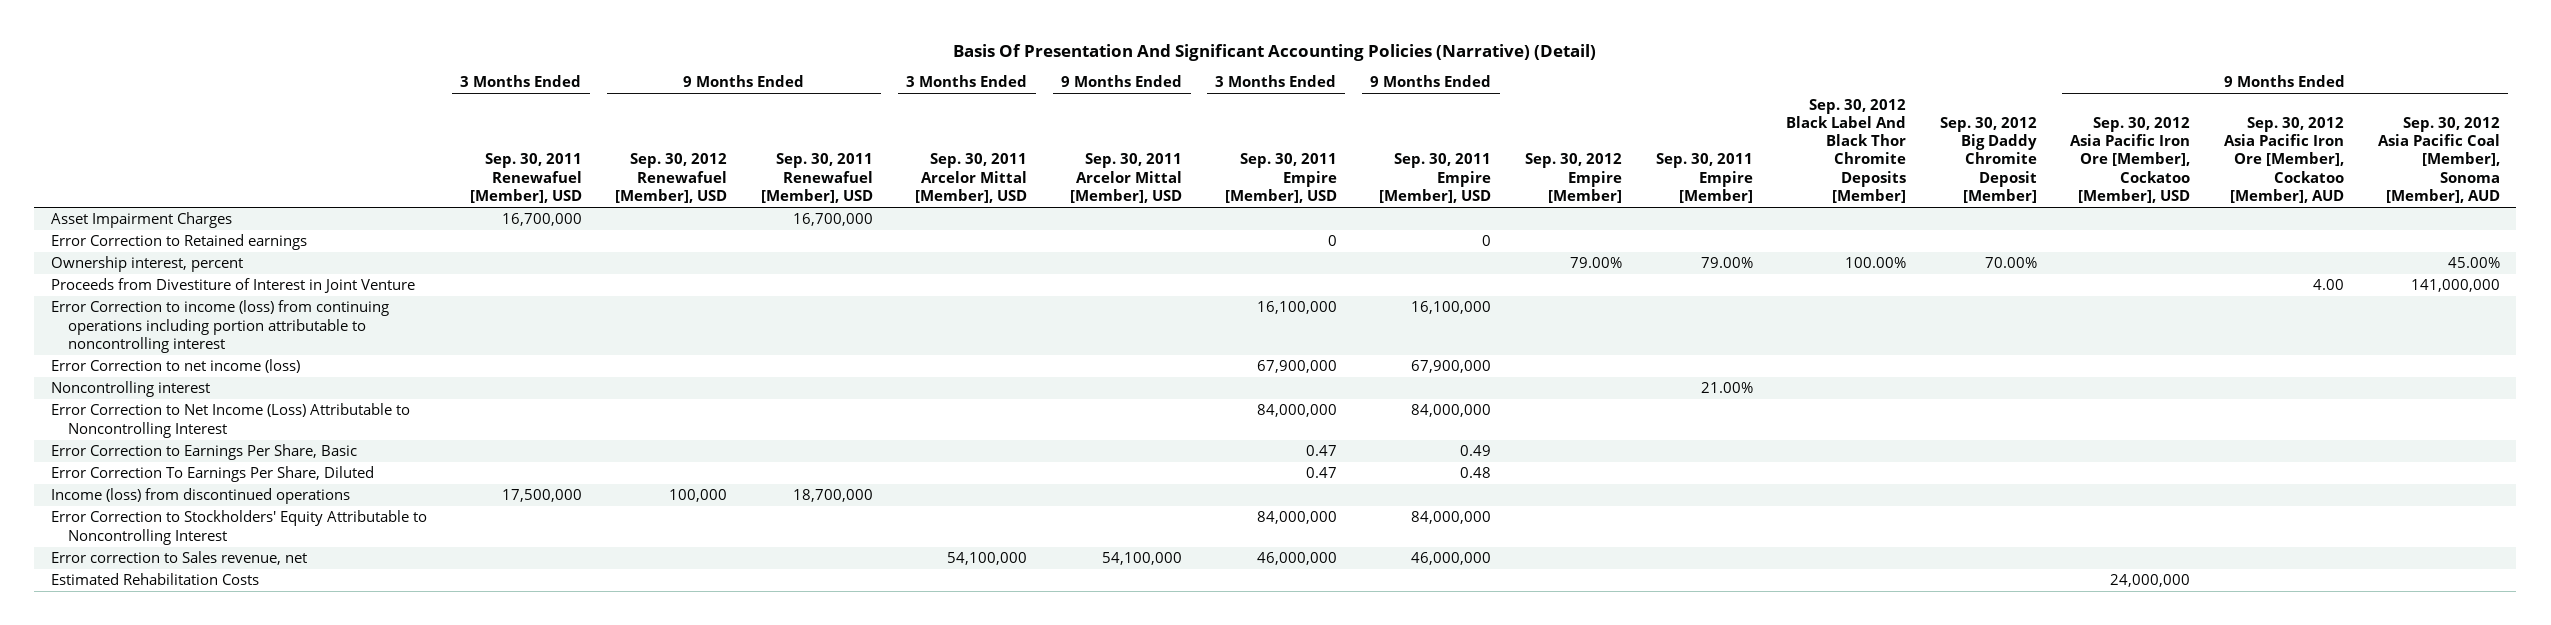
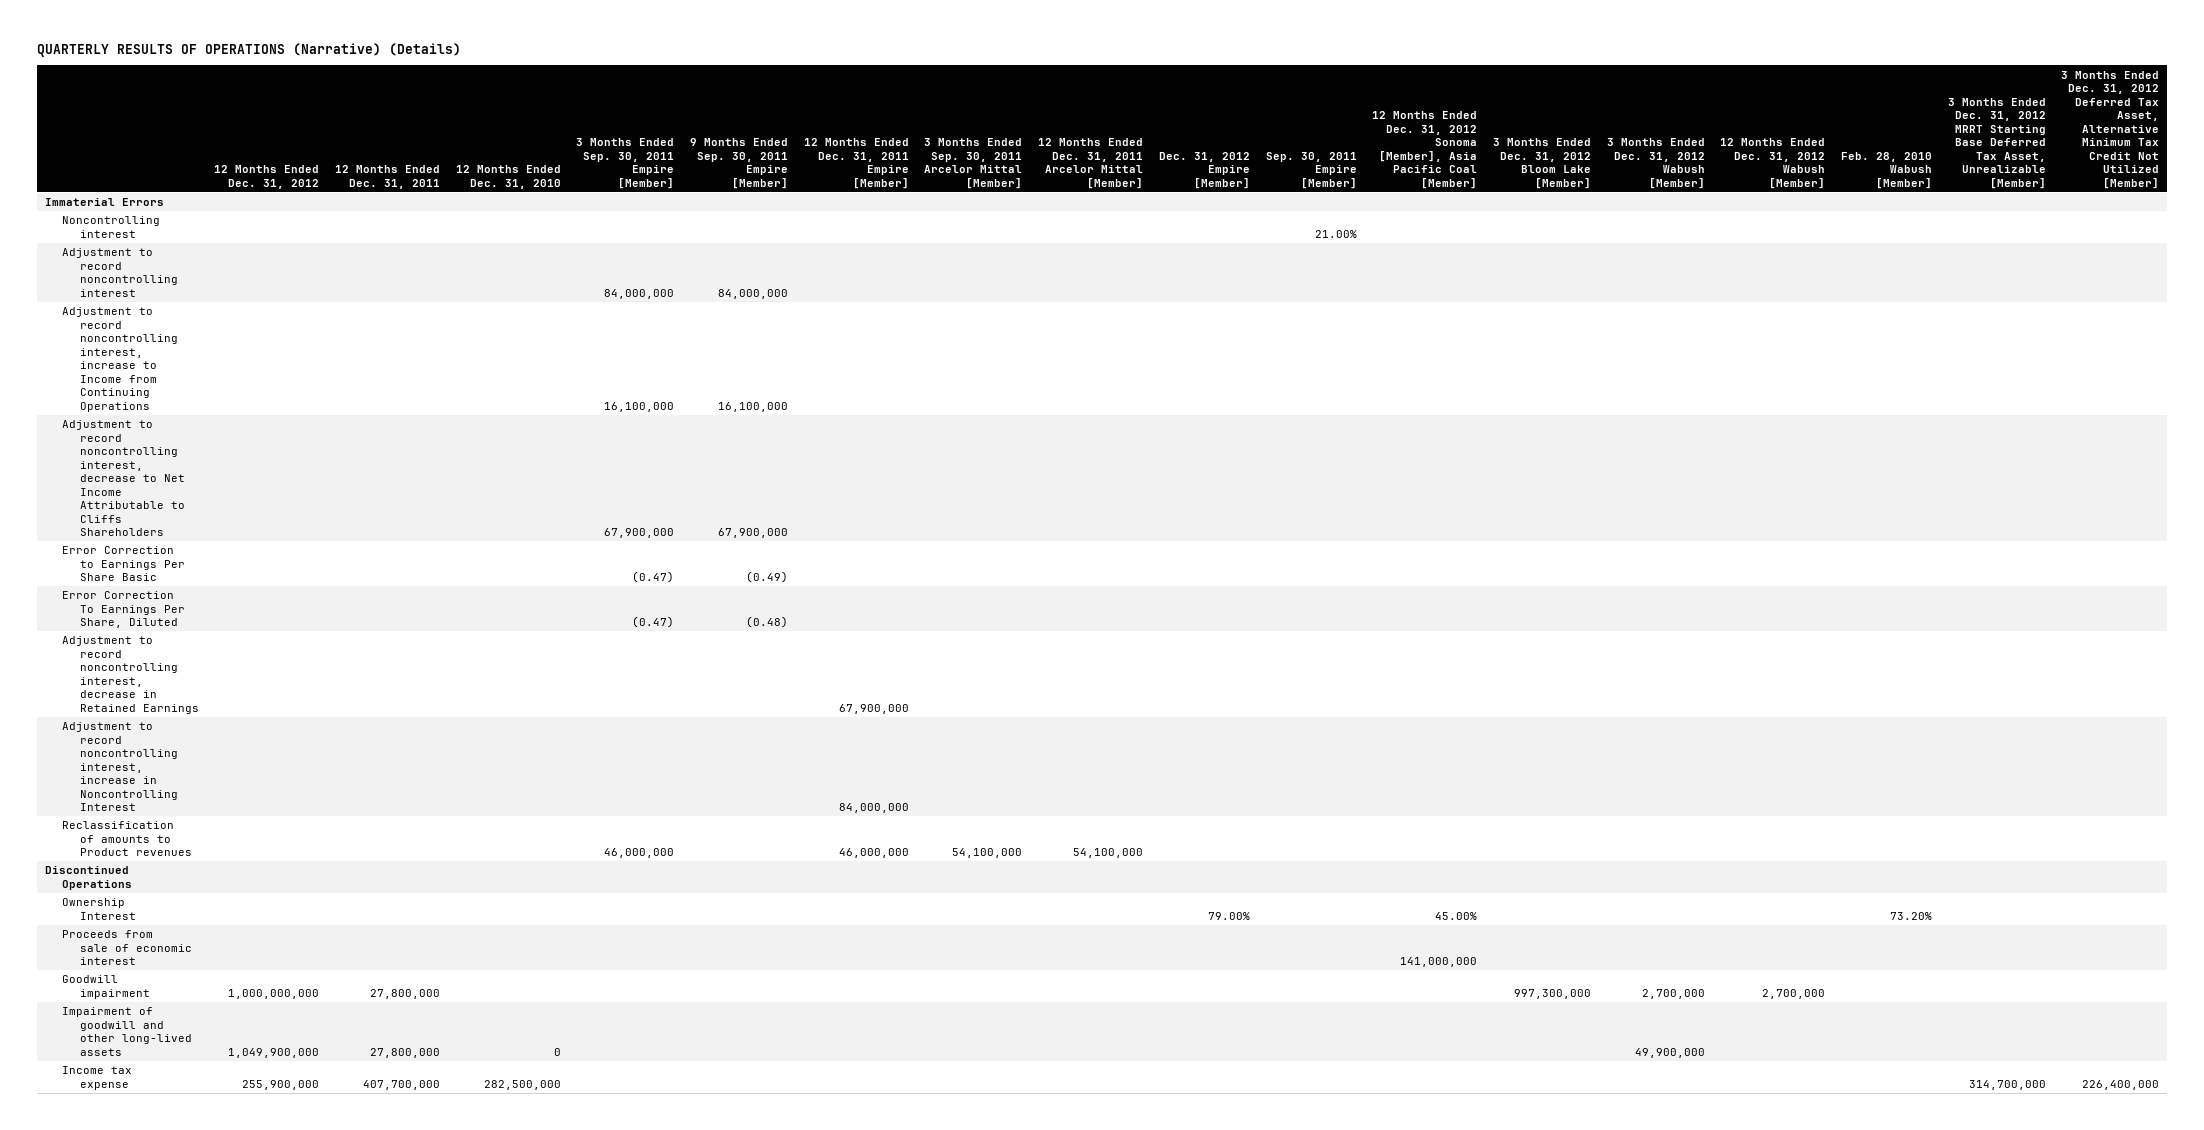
- Basis Of Presentation And Significant Accounting Policies (Narrative) (Detail)
+ QUARTERLY RESULTS OF OPERATIONS (Narrative) (Details)
- | 3 Months Ended Sep. 30, 2011 Renewafuel [Member], USD | 9 Months Ended Sep. 30, 2012 Renewafuel [Member], USD | 9 Months Ended Sep. 30, 2011 Renewafuel [Member], USD | 3 Months Ended Sep. 30, 2011 Arcelor Mittal [Member], USD | 9 Months Ended Sep. 30, 2011 Arcelor Mittal [Member], USD | 3 Months Ended Sep. 30, 2011 Empire [Member], USD | 9 Months Ended Sep. 30, 2011 Empire [Member], USD | Sep. 30, 2012 Empire [Member] | Sep. 30, 2011 Empire [Member] | Sep. 30, 2012 Black Label And Black Thor Chromite Deposits [Member] | Sep. 30, 2012 Big Daddy Chromite Deposit [Member] | 9 Months Ended Sep. 30, 2012 Asia Pacific Iron Ore [Member], Cockatoo [Member], USD | 9 Months Ended Sep. 30, 2012 Asia Pacific Iron Ore [Member], Cockatoo [Member], AUD | 9 Months Ended Sep. 30, 2012 Asia Pacific Coal [Member], Sonoma [Member], AUD
+ | 12 Months Ended Dec. 31, 2012 | 12 Months Ended Dec. 31, 2011 | 12 Months Ended Dec. 31, 2010 | 3 Months Ended Sep. 30, 2011 Empire [Member] | 9 Months Ended Sep. 30, 2011 Empire [Member] | 12 Months Ended Dec. 31, 2011 Empire [Member] | 3 Months Ended Sep. 30, 2011 Arcelor Mittal [Member] | 12 Months Ended Dec. 31, 2011 Arcelor Mittal [Member] | Dec. 31, 2012 Empire [Member] | Sep. 30, 2011 Empire [Member] | 12 Months Ended Dec. 31, 2012 Sonoma [Member], Asia Pacific Coal [Member] | 3 Months Ended Dec. 31, 2012 Bloom Lake [Member] | 3 Months Ended Dec. 31, 2012 Wabush [Member] | 12 Months Ended Dec. 31, 2012 Wabush [Member] | Feb. 28, 2010 Wabush [Member] | 3 Months Ended Dec. 31, 2012 MRRT Starting Base Deferred Tax Asset, Unrealizable [Member] | 3 Months Ended Dec. 31, 2012 Deferred Tax Asset, Alternative Minimum Tax Credit Not Utilized [Member]
- Asset Impairment Charges | 16,700,000 | | 16,700,000 | | | | | | | | | | |
- Error Correction to Retained earnings | | | | | | 0 | 0 | | | | | | |
- Ownership interest, percent | | | | | | | | 79.00% | 79.00% | 100.00% | 70.00% | | | 45.00%
- Proceeds from Divestiture of Interest in Joint Venture | | | | | | | | | | | | | 4.00 | 141,000,000
- Error Correction to income (loss) from continuing operations including portion attributable to noncontrolling interest | | | | | | 16,100,000 | 16,100,000 | | | | | | |
- Error Correction to net income (loss) | | | | | | 67,900,000 | 67,900,000 | | | | | | |
+ Immaterial Errors
- Error Correction to Net Income (Loss) Attributable to Noncontrolling Interest | | | | | | 84,000,000 | 84,000,000 | | | | | | |
- Error Correction to Earnings Per Share, Basic | | | | | | 0.47 | 0.49 | | | | | | |
+ Adjustment to record noncontrolling interest | | | | 84,000,000 | 84,000,000 | | | | | | | | | | | |
+ Adjustment to record noncontrolling interest, increase to Income from Continuing Operations | | | | 16,100,000 | 16,100,000 | | | | | | | | | | | |
+ Adjustment to record noncontrolling interest, decrease to Net Income Attributable to Cliffs Shareholders | | | | 67,900,000 | 67,900,000 | | | | | | | | | | | |
+ Error Correction to Earnings Per Share Basic | | | | (0.47) | (0.49) | | | | | | | | | | | |
- Income (loss) from discontinued operations | 17,500,000 | 100,000 | 18,700,000 | | | | | | | | | | |
- Error Correction to Stockholders' Equity Attributable to Noncontrolling Interest | | | | | | 84,000,000 | 84,000,000 | | | | | | |
- Error correction to Sales revenue, net | | | | 54,100,000 | 54,100,000 | 46,000,000 | 46,000,000 | | | | | | |
- Estimated Rehabilitation Costs | | | | | | | | | | | | 24,000,000 | |
+ Adjustment to record noncontrolling interest, decrease in Retained Earnings | | | | | | 67,900,000 | | | | | | | | | | |
+ Adjustment to record noncontrolling interest, increase in Noncontrolling Interest | | | | | | 84,000,000 | | | | | | | | | | |
+ Reclassification of amounts to Product revenues | | | | 46,000,000 | | 46,000,000 | 54,100,000 | 54,100,000 | | | | | | | | |
+ Discontinued Operations
+ Ownership Interest | | | | | | | | | 79.00% | | 45.00% | | | | 73.20% | |
+ Proceeds from sale of economic interest | | | | | | | | | | | 141,000,000 | | | | | |
+ Goodwill impairment | 1,000,000,000 | 27,800,000 | | | | | | | | | | 997,300,000 | 2,700,000 | 2,700,000 | | |
+ Impairment of goodwill and other long-lived assets | 1,049,900,000 | 27,800,000 | 0 | | | | | | | | | | 49,900,000 | | | |
+ Income tax expense | 255,900,000 | 407,700,000 | 282,500,000 | | | | | | | | | | | | | 314,700,000 | 226,400,000

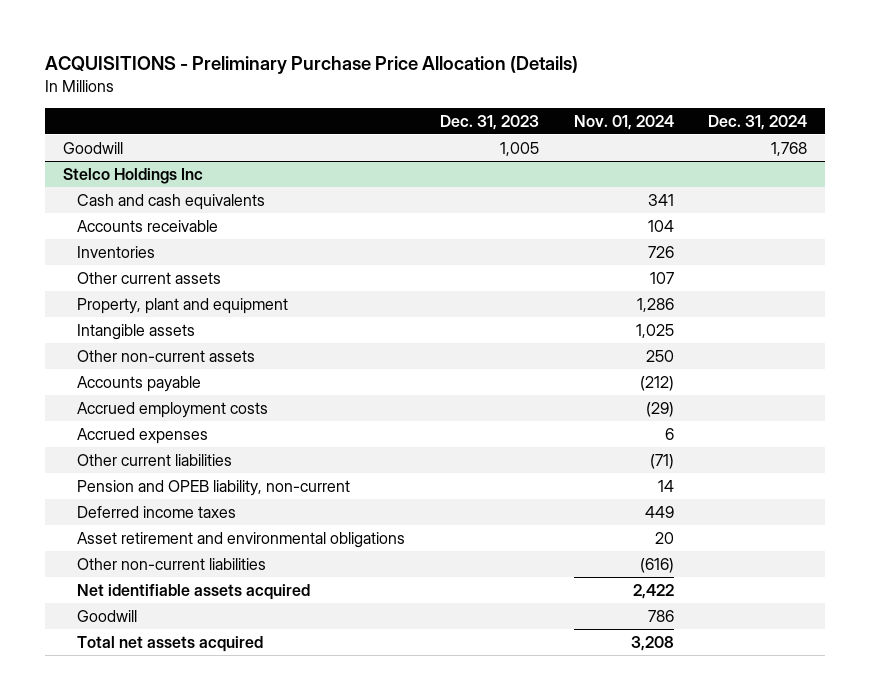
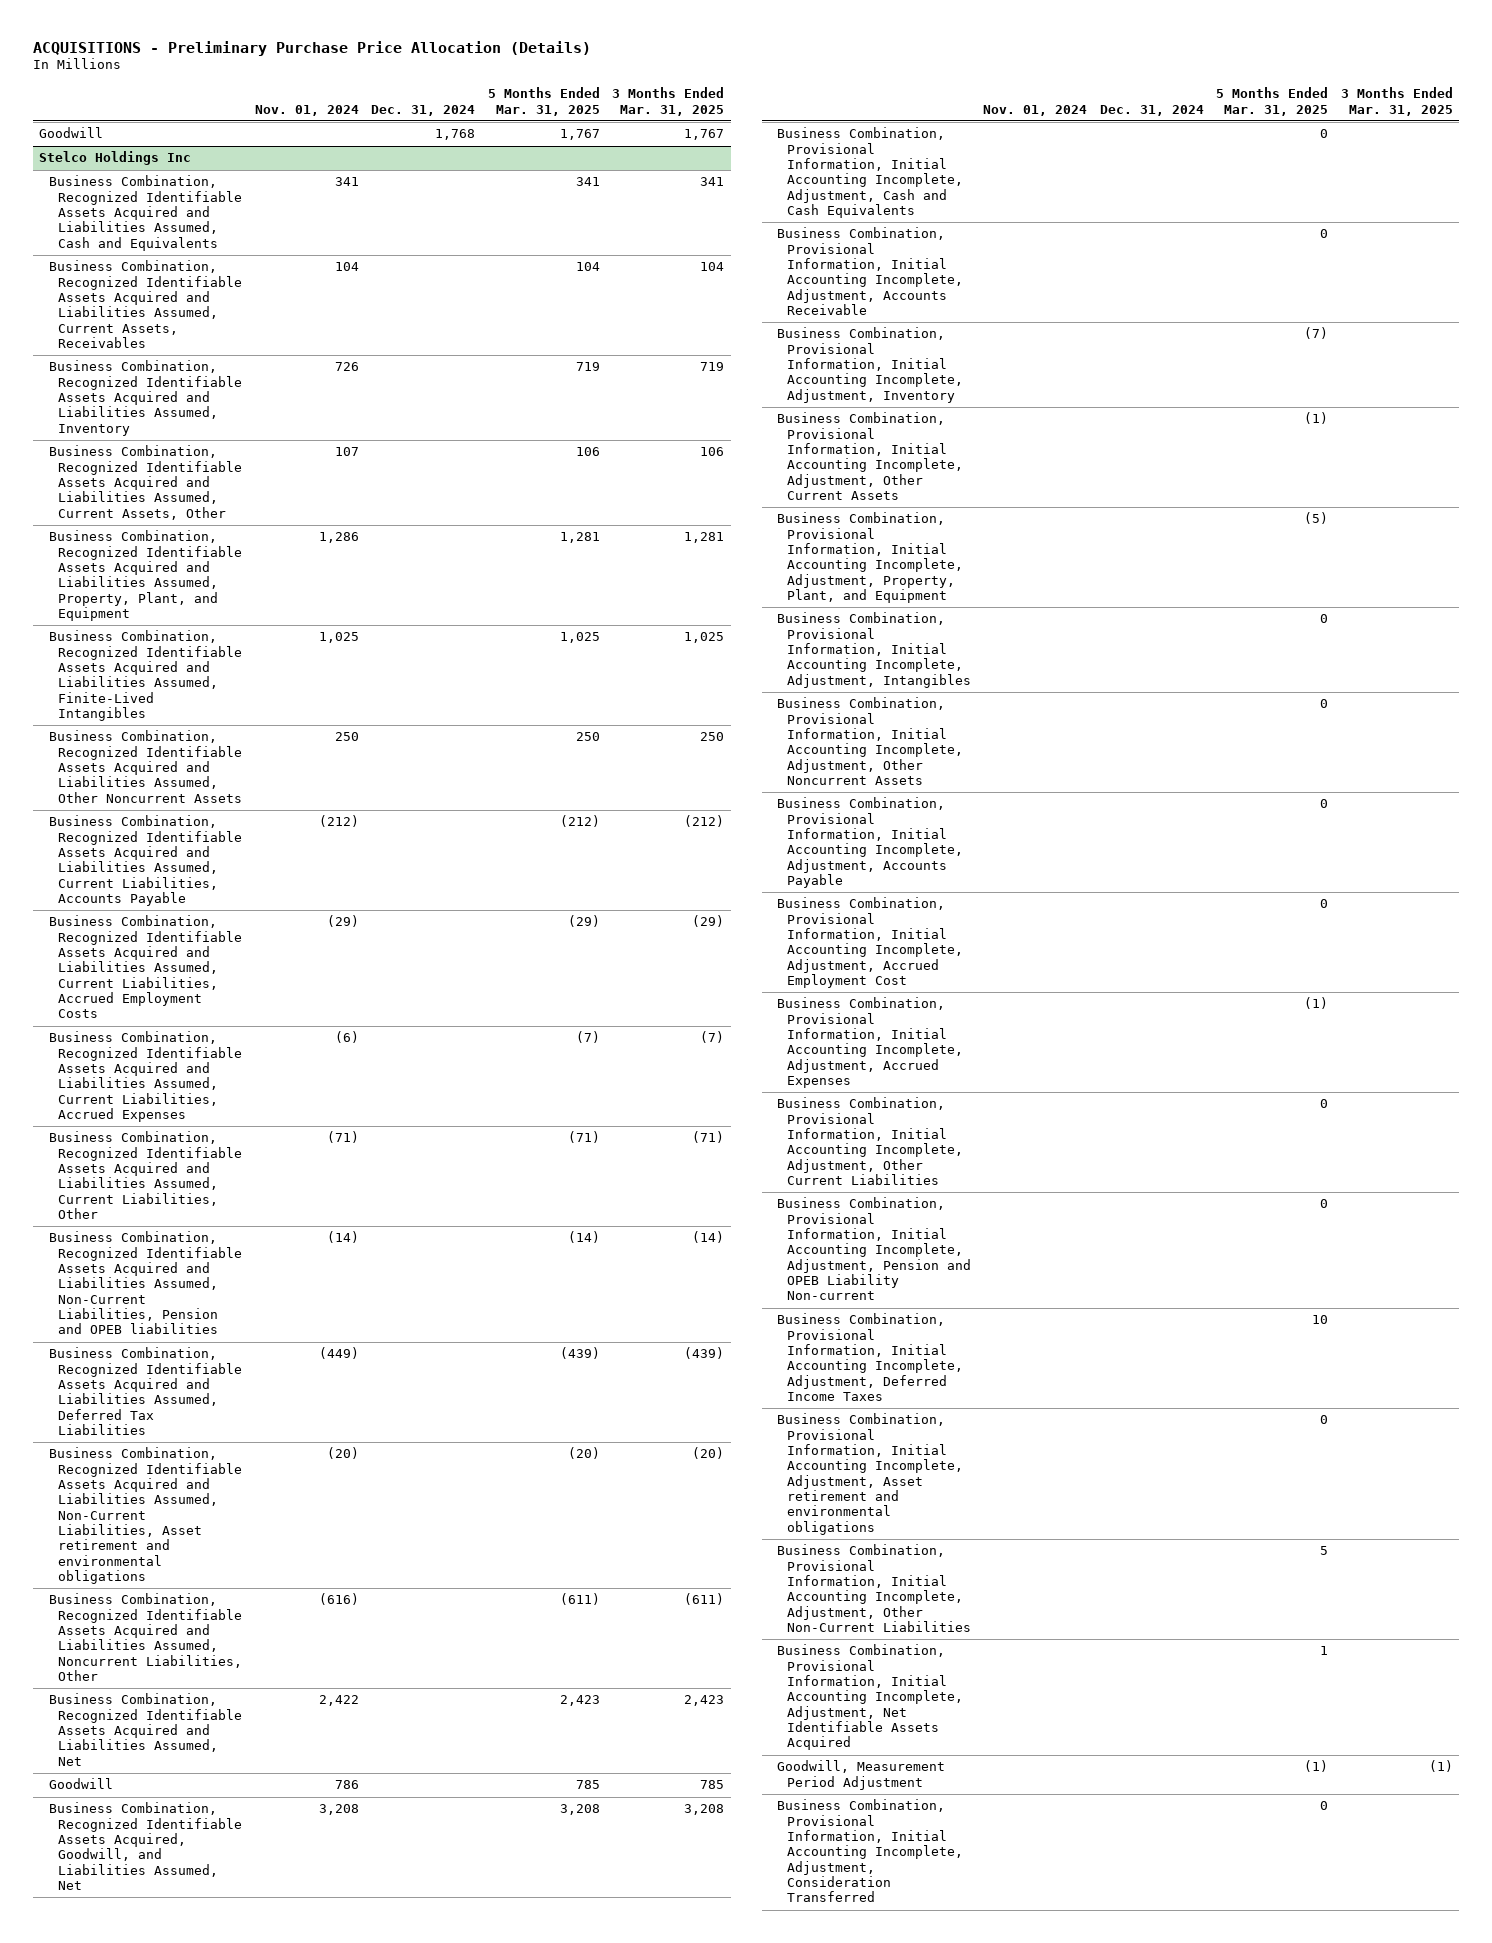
- | Dec. 31, 2023 | Nov. 01, 2024 | Dec. 31, 2024
+ | Nov. 01, 2024 | Dec. 31, 2024 | 5 Months Ended Mar. 31, 2025 | 3 Months Ended Mar. 31, 2025
@ Stelco Holdings Inc
- Cash and cash equivalents | | 341 |
- Accounts receivable | | 104 |
- Inventories | | 726 |
- Other current assets | | 107 |
- Property, plant and equipment | | 1,286 |
- Intangible assets | | 1,025 |
- Other non-current assets | | 250 |
- Accounts payable | | (212) |
- Accrued employment costs | | (29) |
- Accrued expenses | | 6 |
- Other current liabilities | | (71) |
- Pension and OPEB liability, non-current | | 14 |
- Deferred income taxes | | 449 |
- Asset retirement and environmental obligations | | 20 |
- Other non-current liabilities | | (616) |
- Net identifiable assets acquired | | 2,422 |
+ Business Combination, Recognized Identifiable Assets Acquired and Liabilities Assumed, Cash and Equivalents | 341 | | 341 | 341
+ Business Combination, Recognized Identifiable Assets Acquired and Liabilities Assumed, Current Assets, Receivables | 104 | | 104 | 104
+ Business Combination, Recognized Identifiable Assets Acquired and Liabilities Assumed, Inventory | 726 | | 719 | 719
+ Business Combination, Recognized Identifiable Assets Acquired and Liabilities Assumed, Current Assets, Other | 107 | | 106 | 106
+ Business Combination, Recognized Identifiable Assets Acquired and Liabilities Assumed, Property, Plant, and Equipment | 1,286 | | 1,281 | 1,281
+ Business Combination, Recognized Identifiable Assets Acquired and Liabilities Assumed, Finite-Lived Intangibles | 1,025 | | 1,025 | 1,025
+ Business Combination, Recognized Identifiable Assets Acquired and Liabilities Assumed, Other Noncurrent Assets | 250 | | 250 | 250
+ Business Combination, Recognized Identifiable Assets Acquired and Liabilities Assumed, Current Liabilities, Accounts Payable | (212) | | (212) | (212)
+ Business Combination, Recognized Identifiable Assets Acquired and Liabilities Assumed, Current Liabilities, Accrued Employment Costs | (29) | | (29) | (29)
+ Business Combination, Recognized Identifiable Assets Acquired and Liabilities Assumed, Current Liabilities, Accrued Expenses | (6) | | (7) | (7)
+ Business Combination, Recognized Identifiable Assets Acquired and Liabilities Assumed, Current Liabilities, Other | (71) | | (71) | (71)
+ Business Combination, Recognized Identifiable Assets Acquired and Liabilities Assumed, Non-Current Liabilities, Pension and OPEB liabilities | (14) | | (14) | (14)
+ Business Combination, Recognized Identifiable Assets Acquired and Liabilities Assumed, Deferred Tax Liabilities | (449) | | (439) | (439)
+ Business Combination, Recognized Identifiable Assets Acquired and Liabilities Assumed, Non-Current Liabilities, Asset retirement and environmental obligations | (20) | | (20) | (20)
+ Business Combination, Recognized Identifiable Assets Acquired and Liabilities Assumed, Noncurrent Liabilities, Other | (616) | | (611) | (611)
+ Business Combination, Recognized Identifiable Assets Acquired and Liabilities Assumed, Net | 2,422 | | 2,423 | 2,423
- Total net assets acquired | | 3,208 |
+ Business Combination, Recognized Identifiable Assets Acquired, Goodwill, and Liabilities Assumed, Net | 3,208 | | 3,208 | 3,208
+ Business Combination, Provisional Information, Initial Accounting Incomplete, Adjustment, Cash and Cash Equivalents | | | 0 |
+ Business Combination, Provisional Information, Initial Accounting Incomplete, Adjustment, Accounts Receivable | | | 0 |
+ Business Combination, Provisional Information, Initial Accounting Incomplete, Adjustment, Inventory | | | (7) |
+ Business Combination, Provisional Information, Initial Accounting Incomplete, Adjustment, Other Current Assets | | | (1) |
+ Business Combination, Provisional Information, Initial Accounting Incomplete, Adjustment, Property, Plant, and Equipment | | | (5) |
+ Business Combination, Provisional Information, Initial Accounting Incomplete, Adjustment, Intangibles | | | 0 |
+ Business Combination, Provisional Information, Initial Accounting Incomplete, Adjustment, Other Noncurrent Assets | | | 0 |
+ Business Combination, Provisional Information, Initial Accounting Incomplete, Adjustment, Accounts Payable | | | 0 |
+ Business Combination, Provisional Information, Initial Accounting Incomplete, Adjustment, Accrued Employment Cost | | | 0 |
+ Business Combination, Provisional Information, Initial Accounting Incomplete, Adjustment, Accrued Expenses | | | (1) |
+ Business Combination, Provisional Information, Initial Accounting Incomplete, Adjustment, Other Current Liabilities | | | 0 |
+ Business Combination, Provisional Information, Initial Accounting Incomplete, Adjustment, Pension and OPEB Liability Non-current | | | 0 |
+ Business Combination, Provisional Information, Initial Accounting Incomplete, Adjustment, Deferred Income Taxes | | | 10 |
+ Business Combination, Provisional Information, Initial Accounting Incomplete, Adjustment, Asset retirement and environmental obligations | | | 0 |
+ Business Combination, Provisional Information, Initial Accounting Incomplete, Adjustment, Other Non-Current Liabilities | | | 5 |
+ Business Combination, Provisional Information, Initial Accounting Incomplete, Adjustment, Net Identifiable Assets Acquired | | | 1 |
+ Goodwill, Measurement Period Adjustment | | | (1) | (1)
+ Business Combination, Provisional Information, Initial Accounting Incomplete, Adjustment, Consideration Transferred | | | 0 |

